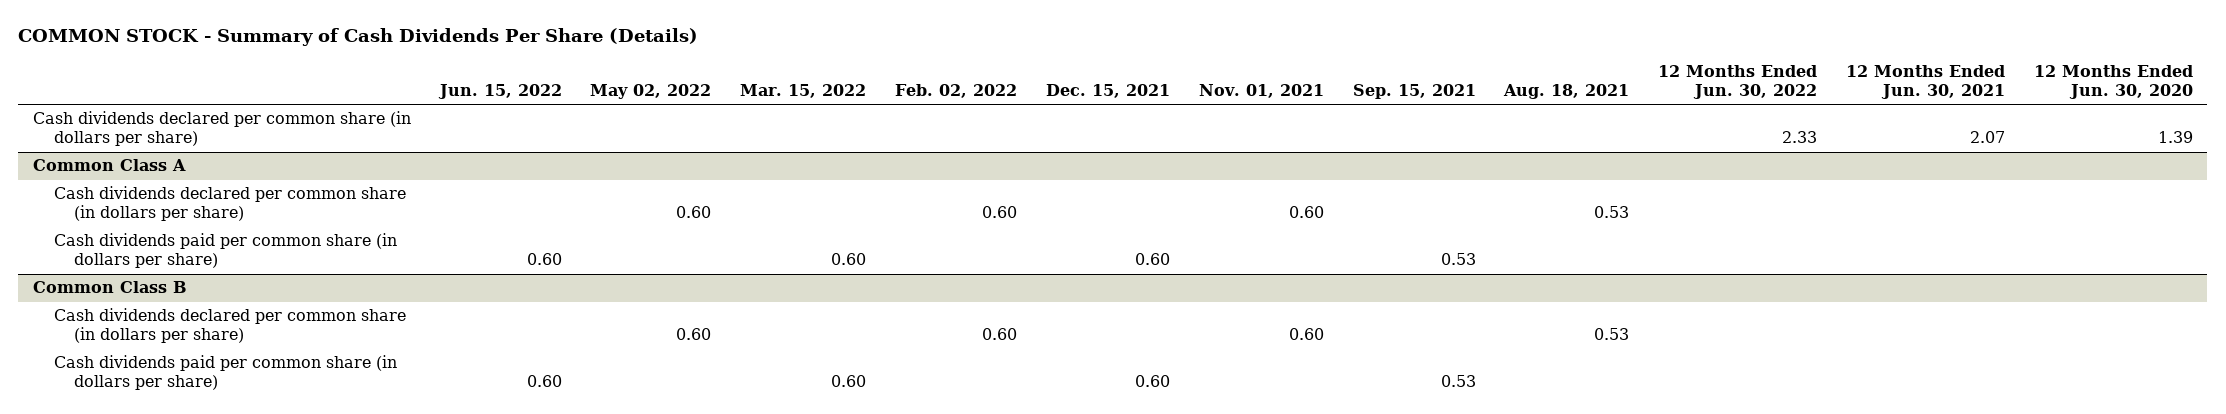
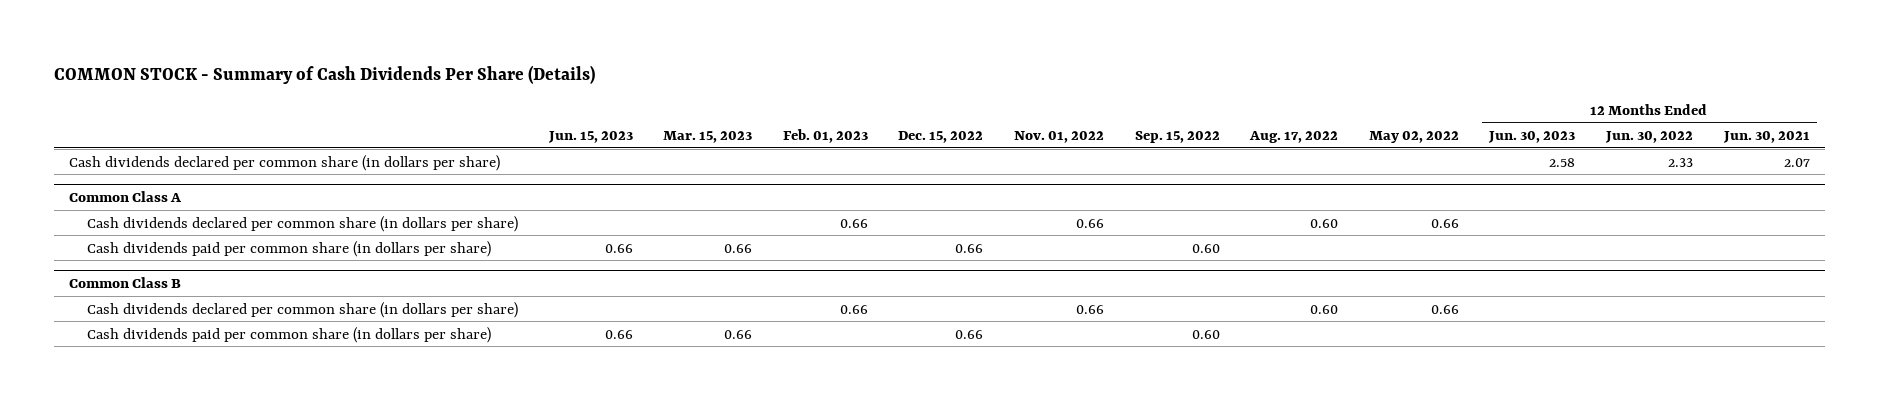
- | Jun. 15, 2022 | May 02, 2022 | Mar. 15, 2022 | Feb. 02, 2022 | Dec. 15, 2021 | Nov. 01, 2021 | Sep. 15, 2021 | Aug. 18, 2021 | 12 Months Ended Jun. 30, 2022 | 12 Months Ended Jun. 30, 2021 | 12 Months Ended Jun. 30, 2020
+ | Jun. 15, 2023 | Mar. 15, 2023 | Feb. 01, 2023 | Dec. 15, 2022 | Nov. 01, 2022 | Sep. 15, 2022 | Aug. 17, 2022 | May 02, 2022 | 12 Months Ended Jun. 30, 2023 | 12 Months Ended Jun. 30, 2022 | 12 Months Ended Jun. 30, 2021
@ Common Class A
- Cash dividends declared per common share (in dollars per share) | | 0.60 | | 0.60 | | 0.60 | | 0.53 | | |
+ Cash dividends declared per common share (in dollars per share) | | | 0.66 | | 0.66 | | 0.60 | 0.66 | | |
@ Common Class B
- Cash dividends declared per common share (in dollars per share) | | 0.60 | | 0.60 | | 0.60 | | 0.53 | | |
+ Cash dividends declared per common share (in dollars per share) | | | 0.66 | | 0.66 | | 0.60 | 0.66 | | |

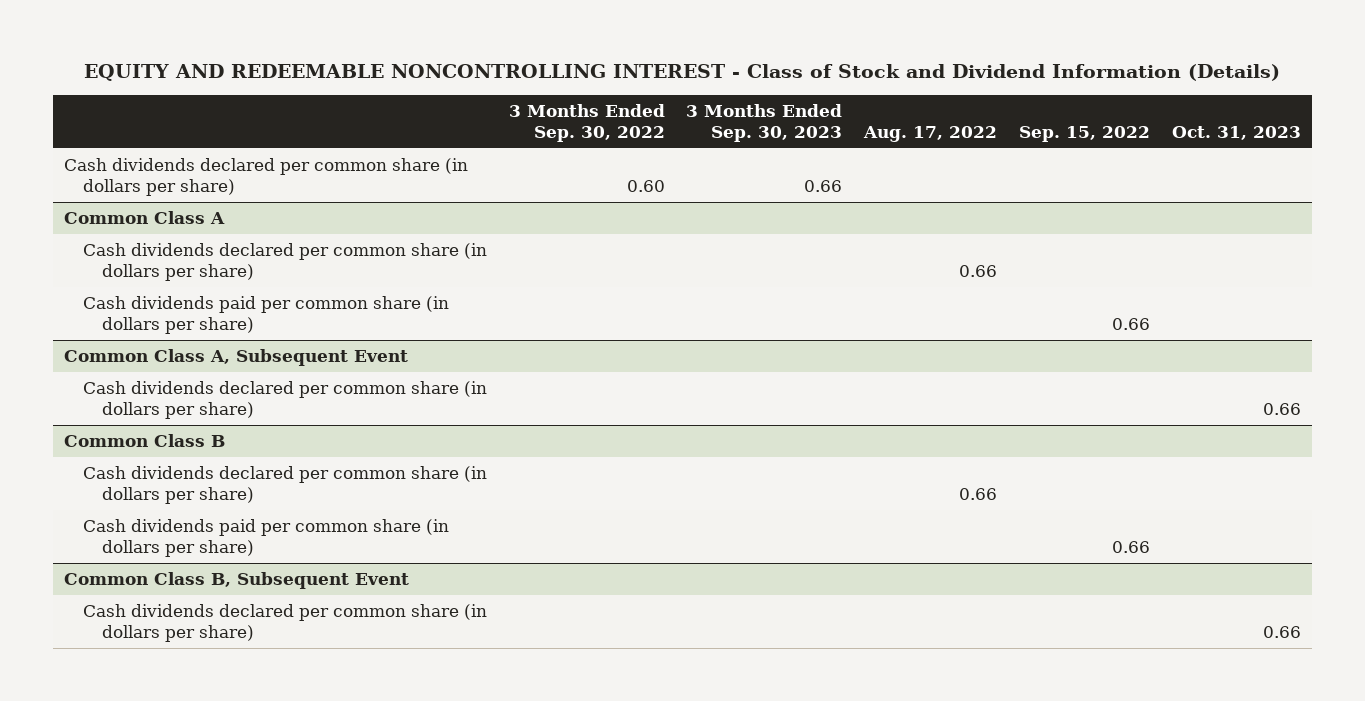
- COMMON STOCK - Summary of Cash Dividends Per Share (Details)
+ EQUITY AND REDEEMABLE NONCONTROLLING INTEREST - Class of Stock and Dividend Information (Details)
- | Jun. 15, 2023 | Mar. 15, 2023 | Feb. 01, 2023 | Dec. 15, 2022 | Nov. 01, 2022 | Sep. 15, 2022 | Aug. 17, 2022 | May 02, 2022 | 12 Months Ended Jun. 30, 2023 | 12 Months Ended Jun. 30, 2022 | 12 Months Ended Jun. 30, 2021
+ | 3 Months Ended Sep. 30, 2022 | 3 Months Ended Sep. 30, 2023 | Aug. 17, 2022 | Sep. 15, 2022 | Oct. 31, 2023
@ Common Class A
- Cash dividends declared per common share (in dollars per share) | | | 0.66 | | 0.66 | | 0.60 | 0.66 | | |
- Cash dividends paid per common share (in dollars per share) | 0.66 | 0.66 | | 0.66 | | 0.60 | | | | |
+ Cash dividends declared per common share (in dollars per share) | | | 0.66 | |
+ Cash dividends paid per common share (in dollars per share) | | | | 0.66 |
+ Common Class A, Subsequent Event
+ Cash dividends declared per common share (in dollars per share) | | | | | 0.66
@ Common Class B
- Cash dividends declared per common share (in dollars per share) | | | 0.66 | | 0.66 | | 0.60 | 0.66 | | |
- Cash dividends paid per common share (in dollars per share) | 0.66 | 0.66 | | 0.66 | | 0.60 | | | | |
+ Cash dividends declared per common share (in dollars per share) | | | 0.66 | |
+ Cash dividends paid per common share (in dollars per share) | | | | 0.66 |
+ Common Class B, Subsequent Event
+ Cash dividends declared per common share (in dollars per share) | | | | | 0.66

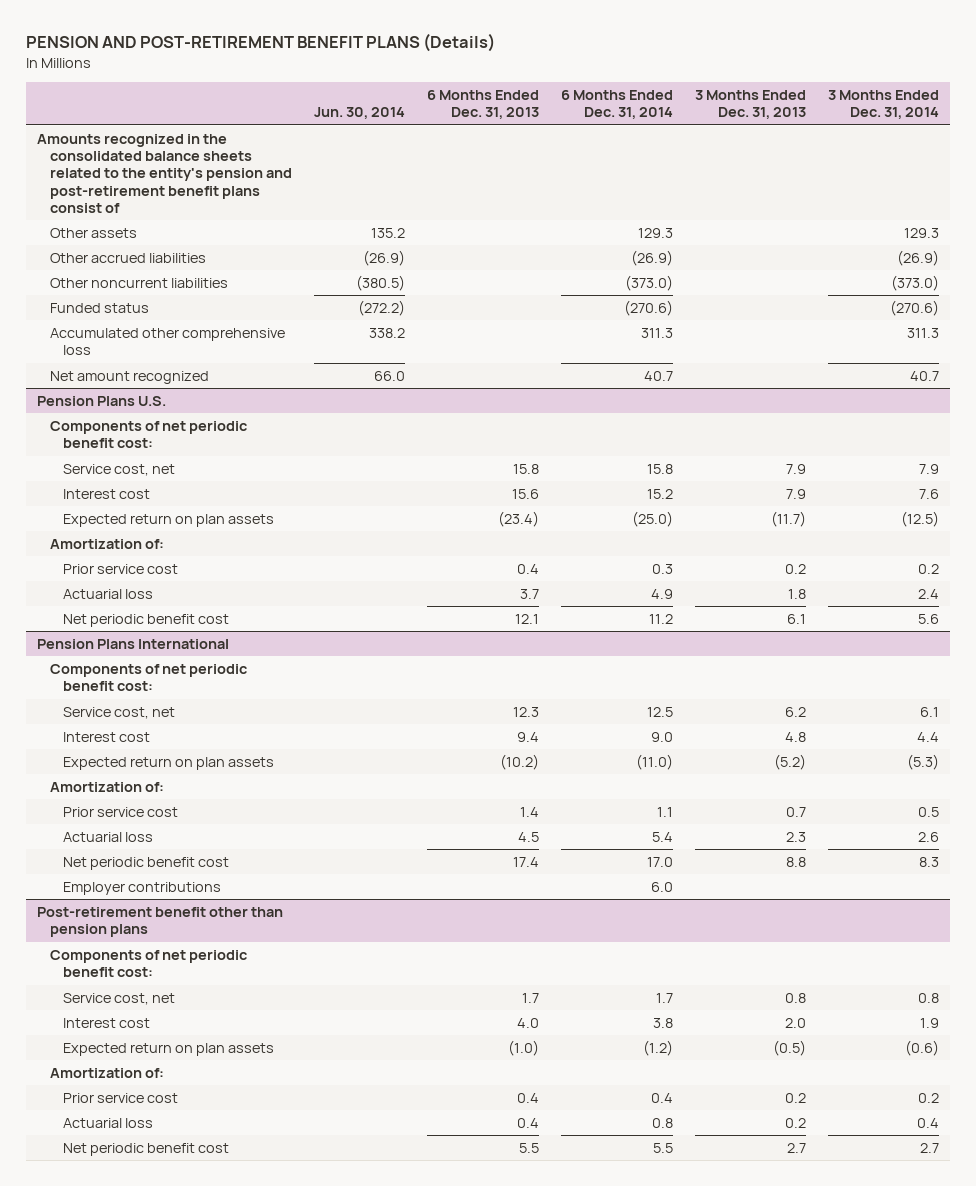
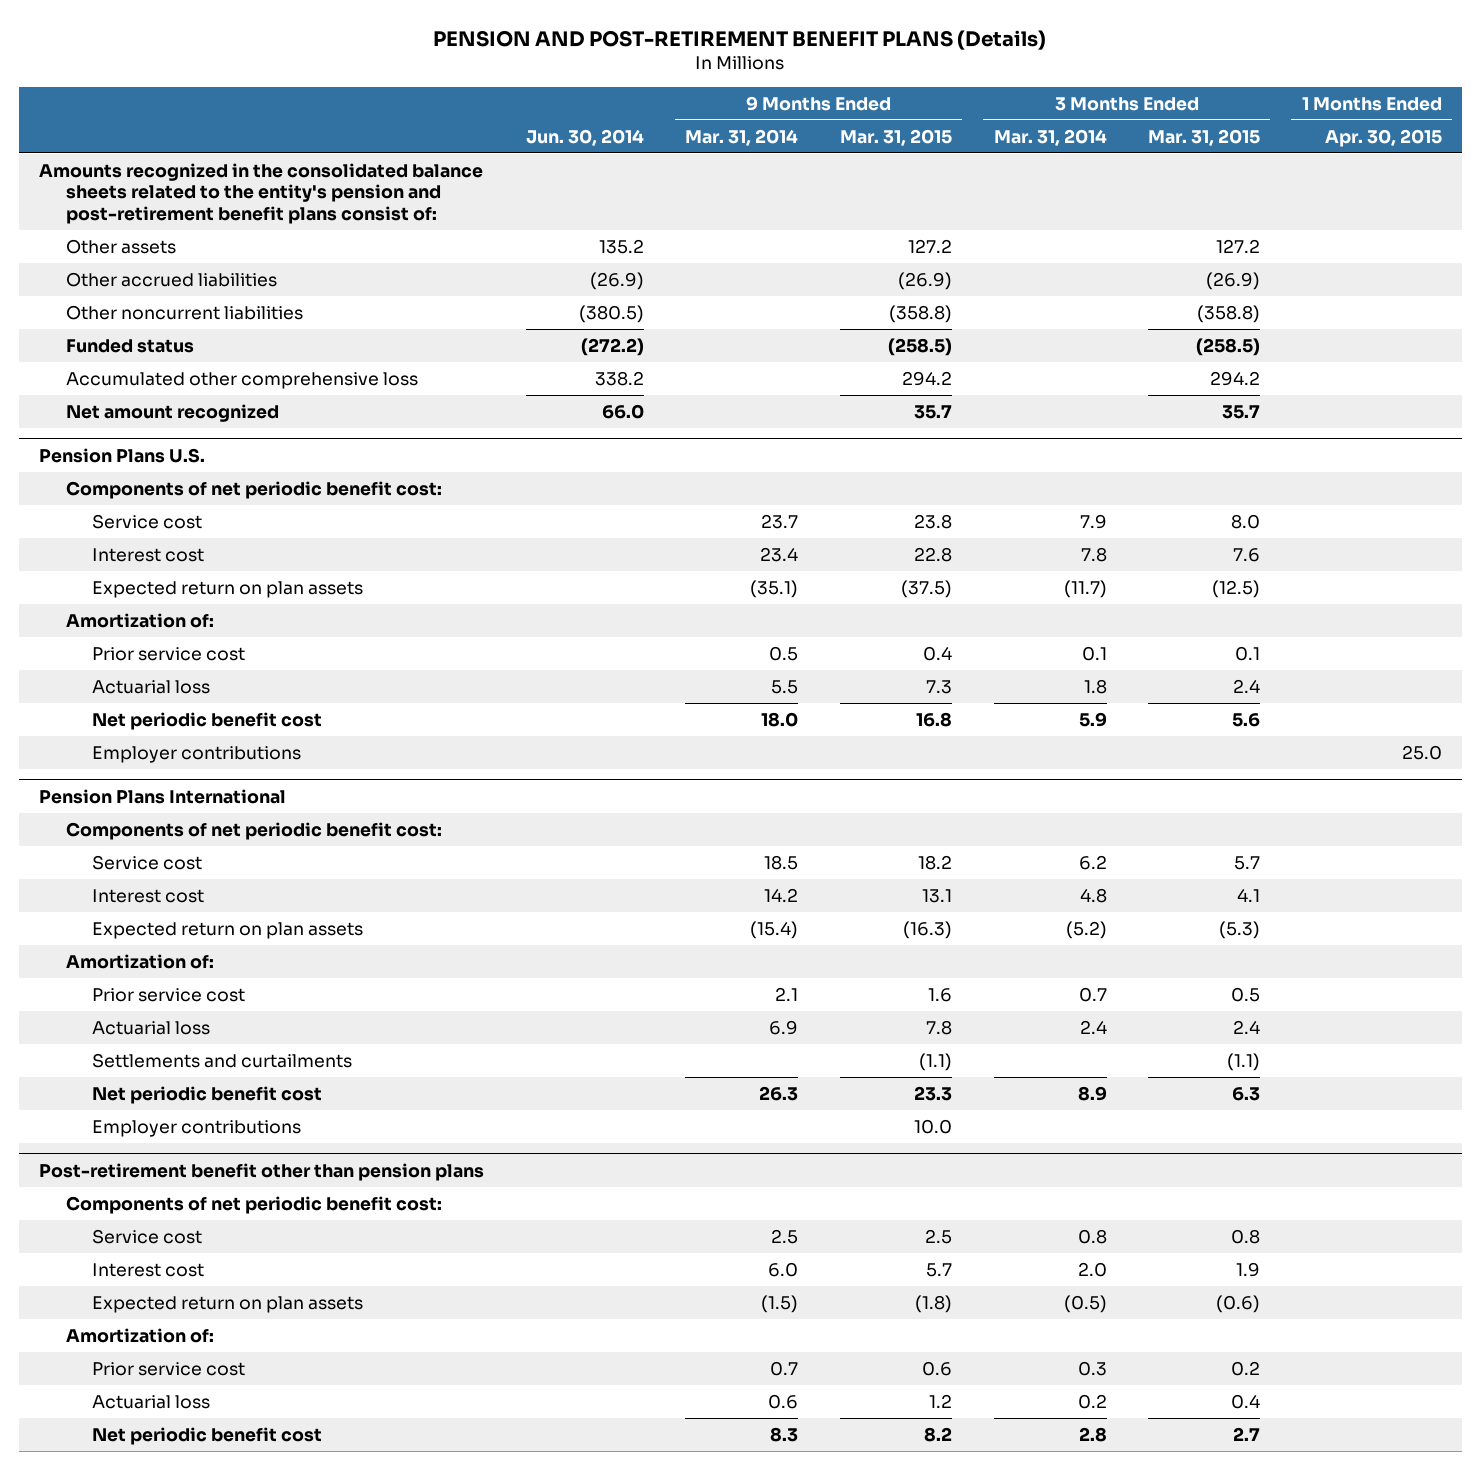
- | Jun. 30, 2014 | 6 Months Ended Dec. 31, 2013 | 6 Months Ended Dec. 31, 2014 | 3 Months Ended Dec. 31, 2013 | 3 Months Ended Dec. 31, 2014
+ | Jun. 30, 2014 | 9 Months Ended Mar. 31, 2014 | 9 Months Ended Mar. 31, 2015 | 3 Months Ended Mar. 31, 2014 | 3 Months Ended Mar. 31, 2015 | 1 Months Ended Apr. 30, 2015
- Amounts recognized in the consolidated balance sheets related to the entity's pension and post-retirement benefit plans consist of
+ Amounts recognized in the consolidated balance sheets related to the entity's pension and post-retirement benefit plans consist of:
@ Pension Plans U.S.
- Service cost, net | | 15.8 | 15.8 | 7.9 | 7.9
+ Service cost | | 23.7 | 23.8 | 7.9 | 8.0 |
+ Employer contributions | | | | | | 25.0
@ Pension Plans International
- Service cost, net | | 12.3 | 12.5 | 6.2 | 6.1
+ Service cost | | 18.5 | 18.2 | 6.2 | 5.7 |
+ Settlements and curtailments | | | (1.1) | | (1.1) |
@ Post-retirement benefit other than pension plans
- Service cost, net | | 1.7 | 1.7 | 0.8 | 0.8
+ Service cost | | 2.5 | 2.5 | 0.8 | 0.8 |

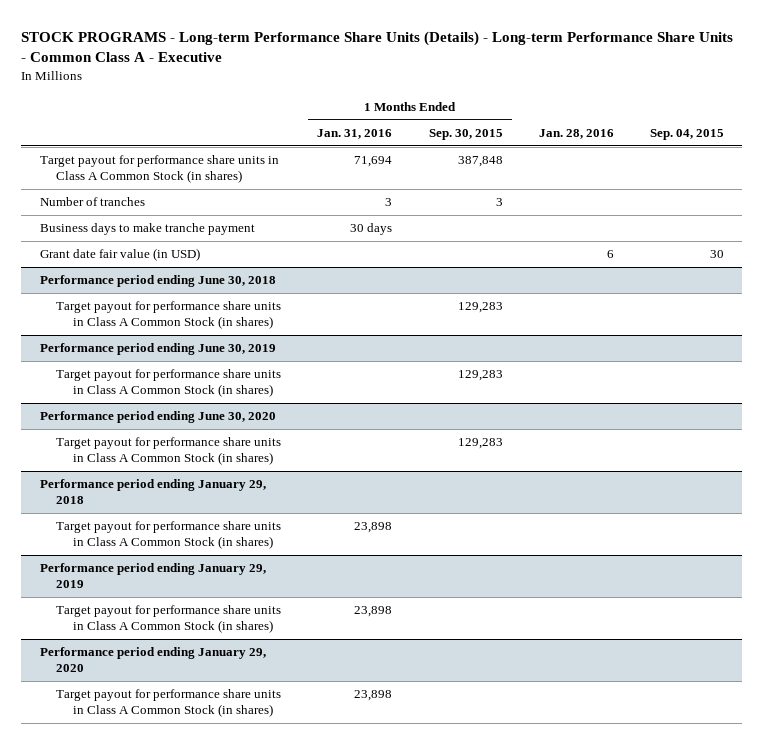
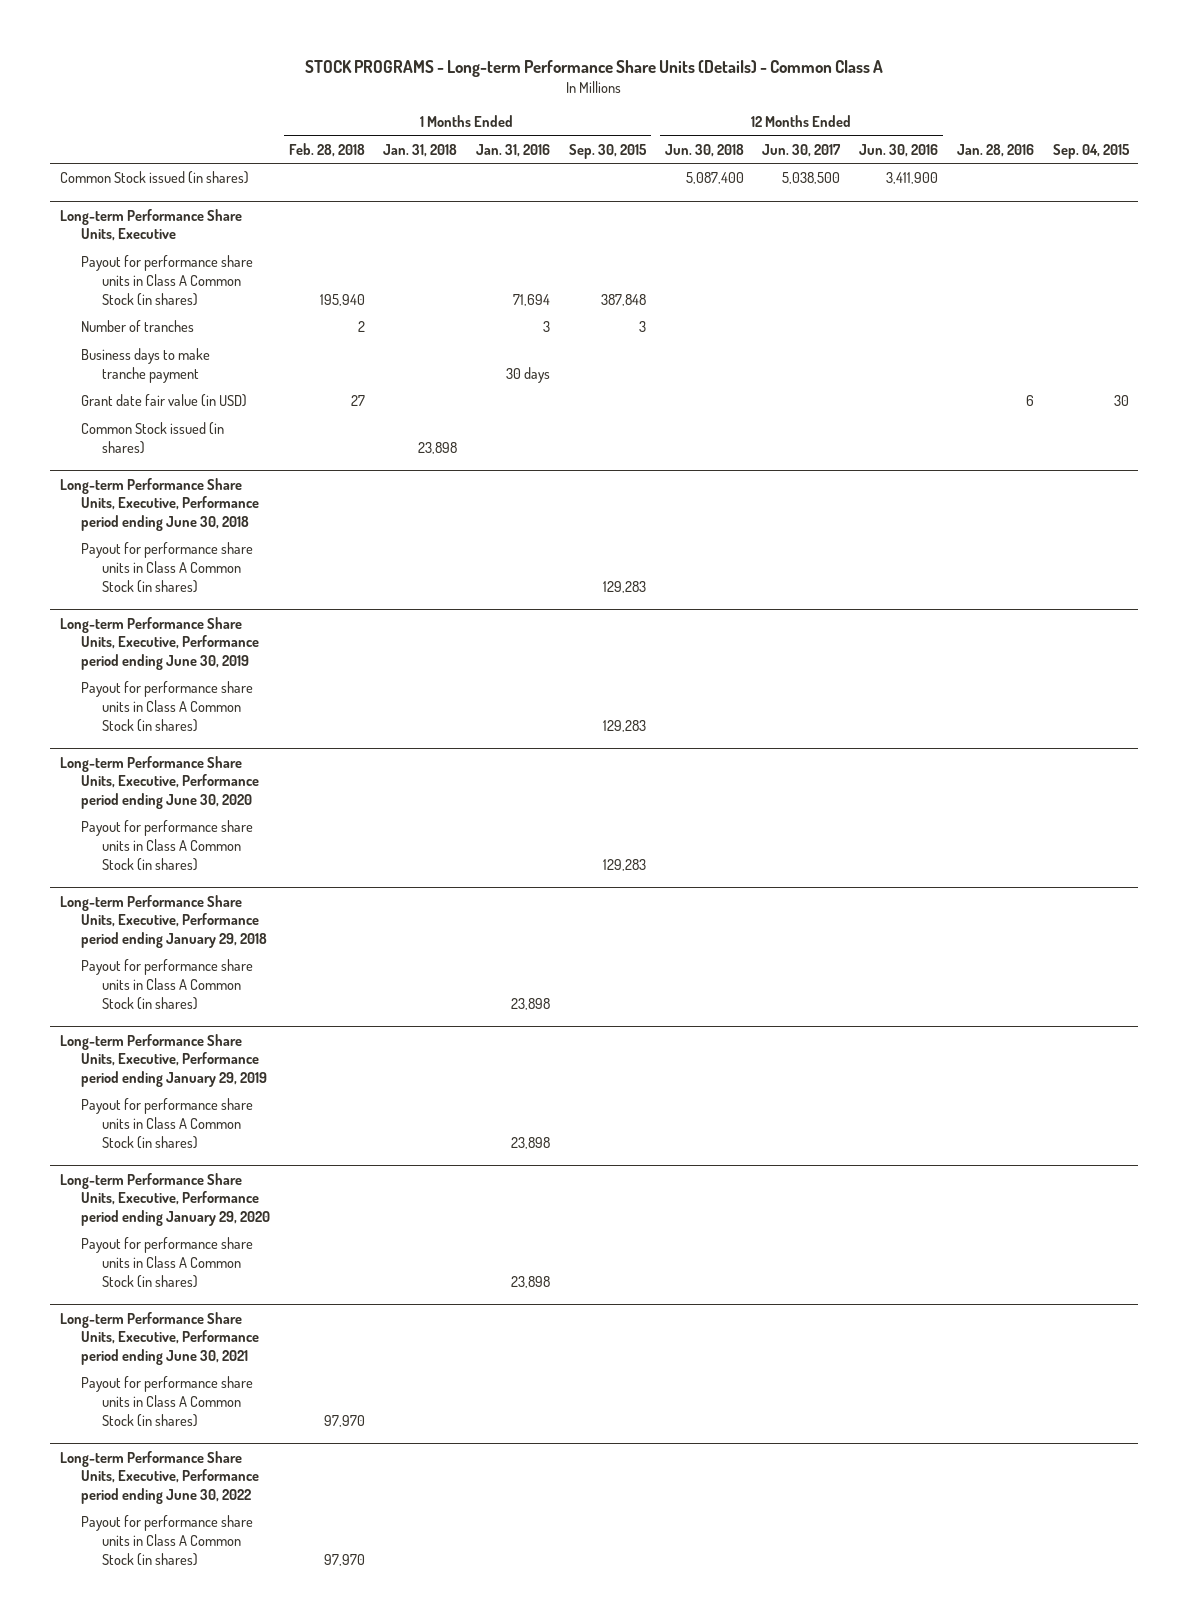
- STOCK PROGRAMS - Long-term Performance Share Units (Details) - Long-term Performance Share Units - Common Class A - Executive
+ STOCK PROGRAMS - Long-term Performance Share Units (Details) - Common Class A
- | 1 Months Ended Jan. 31, 2016 | 1 Months Ended Sep. 30, 2015 | Jan. 28, 2016 | Sep. 04, 2015
+ | 1 Months Ended Feb. 28, 2018 | 1 Months Ended Jan. 31, 2018 | 1 Months Ended Jan. 31, 2016 | 1 Months Ended Sep. 30, 2015 | 12 Months Ended Jun. 30, 2018 | 12 Months Ended Jun. 30, 2017 | 12 Months Ended Jun. 30, 2016 | Jan. 28, 2016 | Sep. 04, 2015
- Target payout for performance share units in Class A Common Stock (in shares) | 71,694 | 387,848 | |
- Number of tranches | 3 | 3 | |
- Business days to make tranche payment | 30 days | | |
- Grant date fair value (in USD) | | | 6 | 30
- Performance period ending June 30, 2018
- Target payout for performance share units in Class A Common Stock (in shares) | | 129,283 | |
- Performance period ending June 30, 2019
- Target payout for performance share units in Class A Common Stock (in shares) | | 129,283 | |
- Performance period ending June 30, 2020
- Target payout for performance share units in Class A Common Stock (in shares) | | 129,283 | |
- Performance period ending January 29, 2018
- Target payout for performance share units in Class A Common Stock (in shares) | 23,898 | | |
- Performance period ending January 29, 2019
- Target payout for performance share units in Class A Common Stock (in shares) | 23,898 | | |
- Performance period ending January 29, 2020
- Target payout for performance share units in Class A Common Stock (in shares) | 23,898 | | |
+ Common Stock issued (in shares) | | | | | 5,087,400 | 5,038,500 | 3,411,900 | |
+ Long-term Performance Share Units, Executive
+ Payout for performance share units in Class A Common Stock (in shares) | 195,940 | | 71,694 | 387,848 | | | | |
+ Number of tranches | 2 | | 3 | 3 | | | | |
+ Business days to make tranche payment | | | 30 days | | | | | |
+ Grant date fair value (in USD) | 27 | | | | | | | 6 | 30
+ Common Stock issued (in shares) | | 23,898 | | | | | | |
+ Long-term Performance Share Units, Executive, Performance period ending June 30, 2018
+ Payout for performance share units in Class A Common Stock (in shares) | | | | 129,283 | | | | |
+ Long-term Performance Share Units, Executive, Performance period ending June 30, 2019
+ Payout for performance share units in Class A Common Stock (in shares) | | | | 129,283 | | | | |
+ Long-term Performance Share Units, Executive, Performance period ending June 30, 2020
+ Payout for performance share units in Class A Common Stock (in shares) | | | | 129,283 | | | | |
+ Long-term Performance Share Units, Executive, Performance period ending January 29, 2018
+ Payout for performance share units in Class A Common Stock (in shares) | | | 23,898 | | | | | |
+ Long-term Performance Share Units, Executive, Performance period ending January 29, 2019
+ Payout for performance share units in Class A Common Stock (in shares) | | | 23,898 | | | | | |
+ Long-term Performance Share Units, Executive, Performance period ending January 29, 2020
+ Payout for performance share units in Class A Common Stock (in shares) | | | 23,898 | | | | | |
+ Long-term Performance Share Units, Executive, Performance period ending June 30, 2021
+ Payout for performance share units in Class A Common Stock (in shares) | 97,970 | | | | | | | |
+ Long-term Performance Share Units, Executive, Performance period ending June 30, 2022
+ Payout for performance share units in Class A Common Stock (in shares) | 97,970 | | | | | | | |

